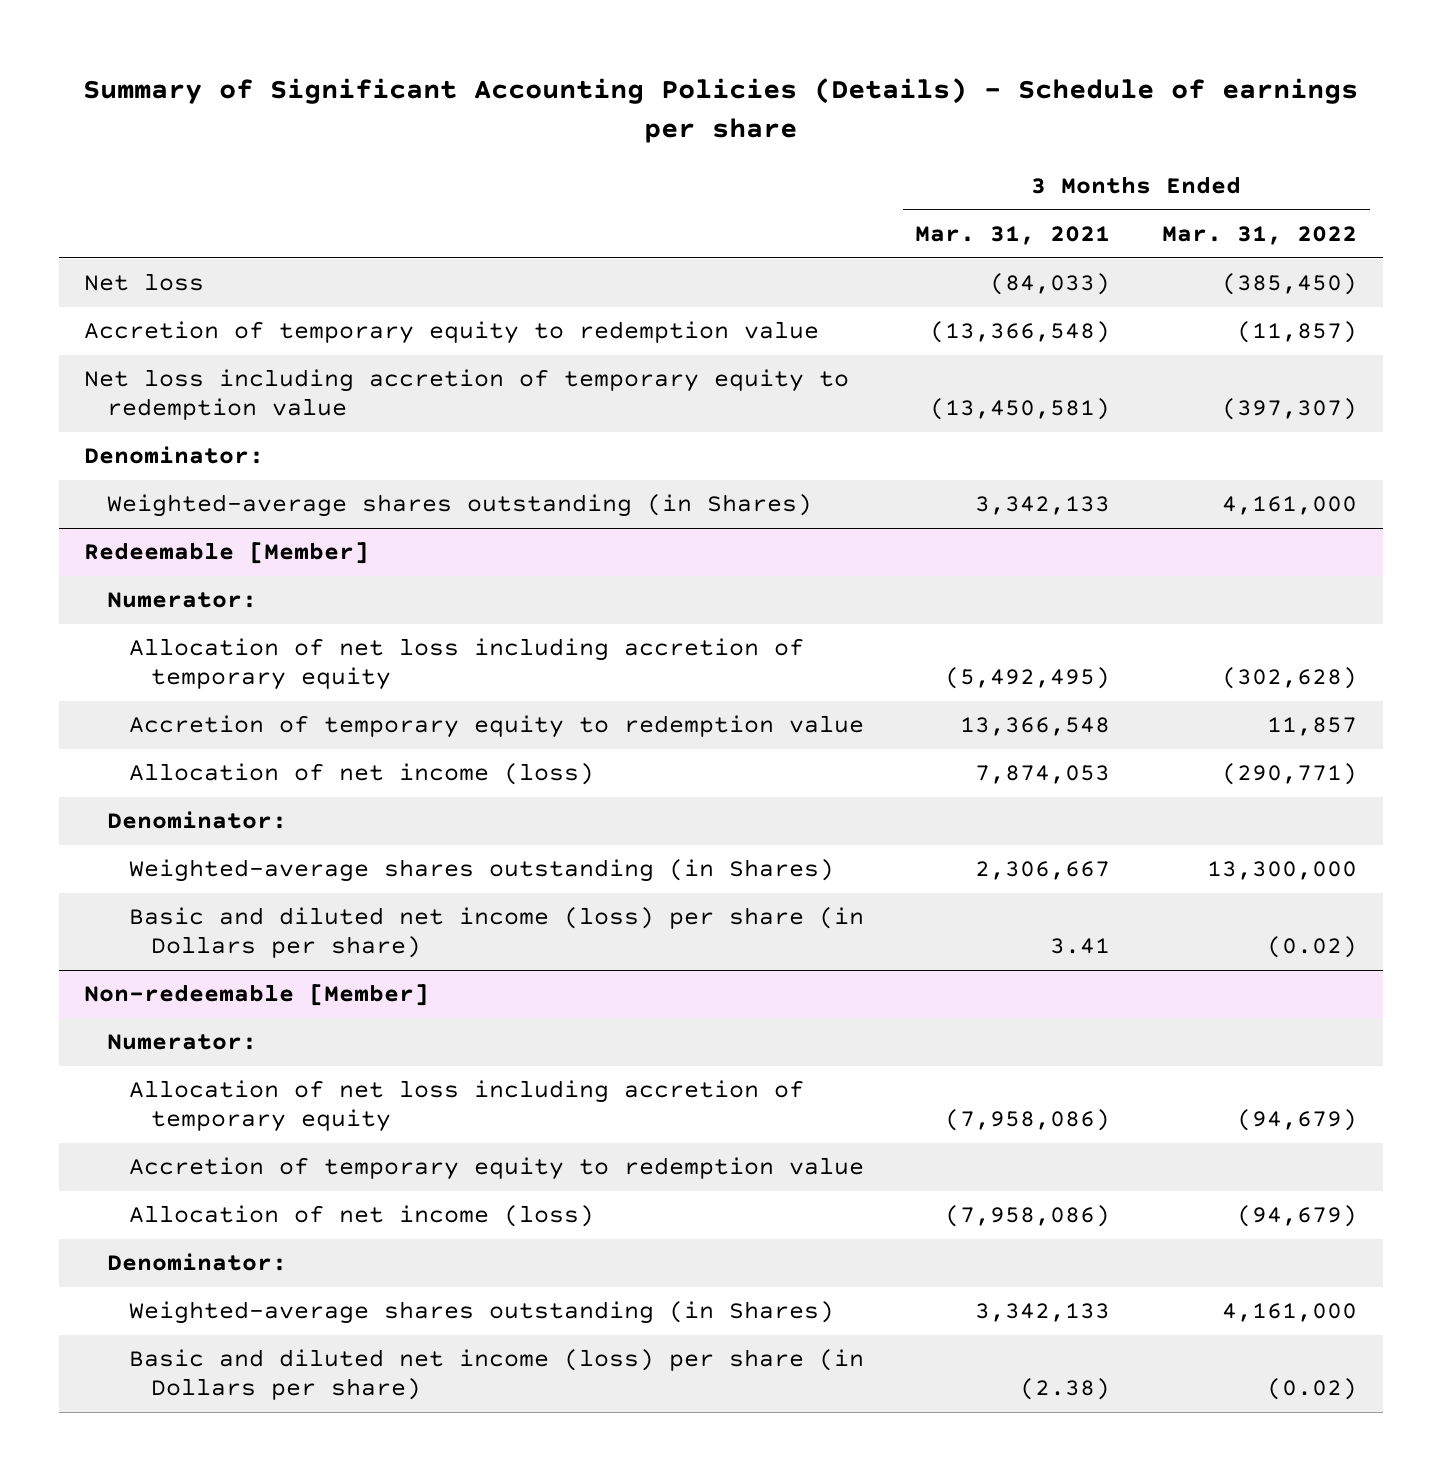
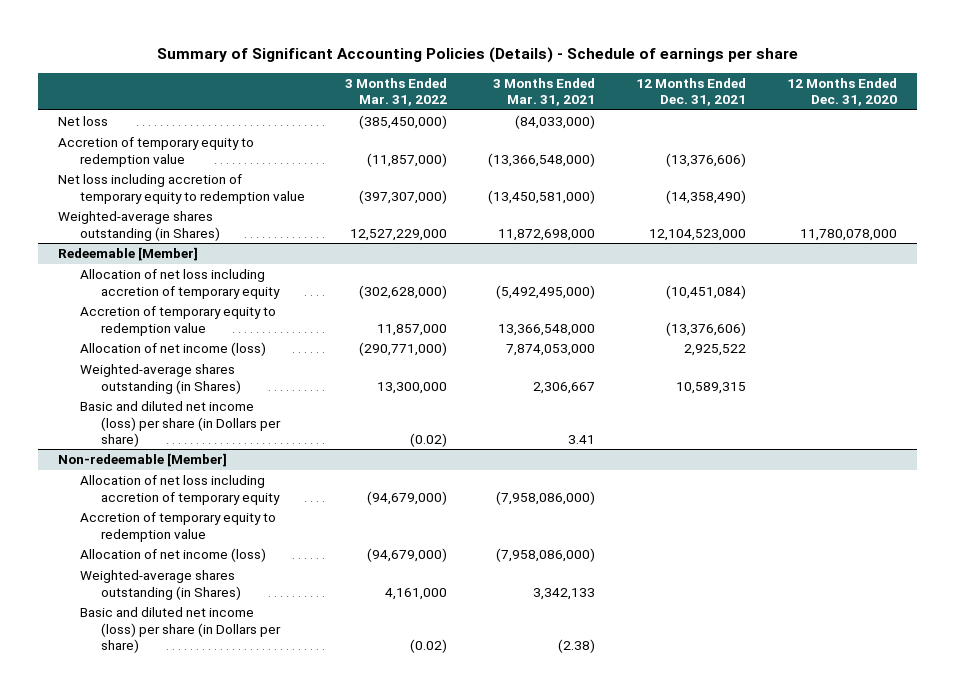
- | 3 Months Ended Mar. 31, 2021 | 3 Months Ended Mar. 31, 2022
+ | 3 Months Ended Mar. 31, 2022 | 3 Months Ended Mar. 31, 2021 | 12 Months Ended Dec. 31, 2021 | 12 Months Ended Dec. 31, 2020
- Net loss | (84,033) | (385,450)
- Accretion of temporary equity to redemption value | (13,366,548) | (11,857)
- Net loss including accretion of temporary equity to redemption value | (13,450,581) | (397,307)
- Denominator:
- Weighted-average shares outstanding (in Shares) | 3,342,133 | 4,161,000
+ Net loss | (385,450,000) | (84,033,000) | |
+ Accretion of temporary equity to redemption value | (11,857,000) | (13,366,548,000) | (13,376,606) |
+ Net loss including accretion of temporary equity to redemption value | (397,307,000) | (13,450,581,000) | (14,358,490) |
+ Weighted-average shares outstanding (in Shares) | 12,527,229,000 | 11,872,698,000 | 12,104,523,000 | 11,780,078,000
@ Redeemable [Member]
- Numerator:
- Allocation of net loss including accretion of temporary equity | (5,492,495) | (302,628)
- Accretion of temporary equity to redemption value | 13,366,548 | 11,857
- Allocation of net income (loss) | 7,874,053 | (290,771)
- Denominator:
+ Allocation of net loss including accretion of temporary equity | (302,628,000) | (5,492,495,000) | (10,451,084) |
+ Accretion of temporary equity to redemption value | 11,857,000 | 13,366,548,000 | (13,376,606) |
+ Allocation of net income (loss) | (290,771,000) | 7,874,053,000 | 2,925,522 |
@ Non-redeemable [Member]
- Numerator:
- Allocation of net loss including accretion of temporary equity | (7,958,086) | (94,679)
+ Allocation of net loss including accretion of temporary equity | (94,679,000) | (7,958,086,000) | |
- Allocation of net income (loss) | (7,958,086) | (94,679)
- Denominator:
+ Allocation of net income (loss) | (94,679,000) | (7,958,086,000) | |

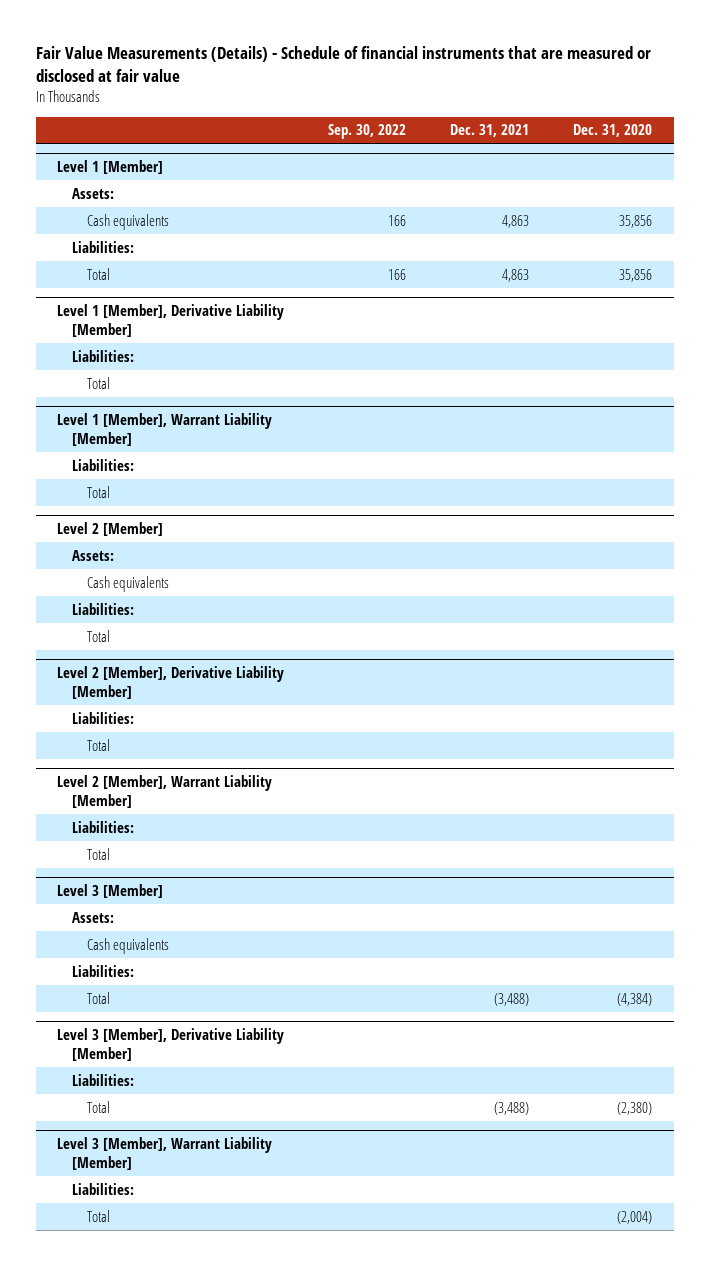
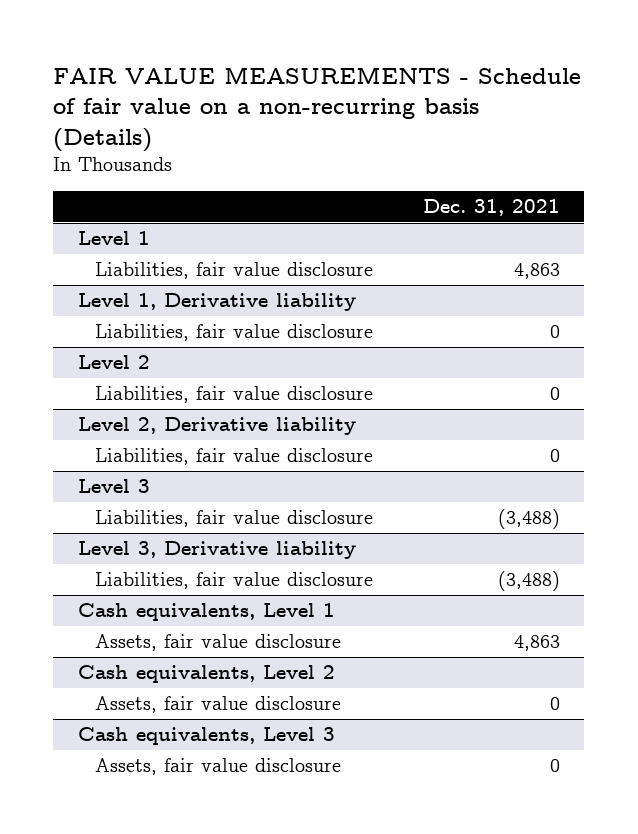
- Fair Value Measurements (Details) - Schedule of financial instruments that are measured or disclosed at fair value
+ FAIR VALUE MEASUREMENTS - Schedule of fair value on a non-recurring basis (Details)
- | Sep. 30, 2022 | Dec. 31, 2021 | Dec. 31, 2020
+ | Dec. 31, 2021
- Level 1 [Member]
- Assets:
- Cash equivalents | 166 | 4,863 | 35,856
- Liabilities:
- Total | 166 | 4,863 | 35,856
- Level 1 [Member], Derivative Liability [Member]
- Liabilities:
- Total
- Level 1 [Member], Warrant Liability [Member]
- Liabilities:
- Total
- Level 2 [Member]
- Assets:
- Cash equivalents
- Liabilities:
- Total
- Level 2 [Member], Derivative Liability [Member]
- Liabilities:
- Total
- Level 2 [Member], Warrant Liability [Member]
- Liabilities:
- Total
- Level 3 [Member]
- Assets:
- Cash equivalents
- Liabilities:
- Total | | (3,488) | (4,384)
- Level 3 [Member], Derivative Liability [Member]
- Liabilities:
- Total | | (3,488) | (2,380)
- Level 3 [Member], Warrant Liability [Member]
- Liabilities:
- Total | | | (2,004)
+ Level 1
+ Liabilities, fair value disclosure | 4,863
+ Level 1, Derivative liability
+ Liabilities, fair value disclosure | 0
+ Level 2
+ Liabilities, fair value disclosure | 0
+ Level 2, Derivative liability
+ Liabilities, fair value disclosure | 0
+ Level 3
+ Liabilities, fair value disclosure | (3,488)
+ Level 3, Derivative liability
+ Liabilities, fair value disclosure | (3,488)
+ Cash equivalents, Level 1
+ Assets, fair value disclosure | 4,863
+ Cash equivalents, Level 2
+ Assets, fair value disclosure | 0
+ Cash equivalents, Level 3
+ Assets, fair value disclosure | 0

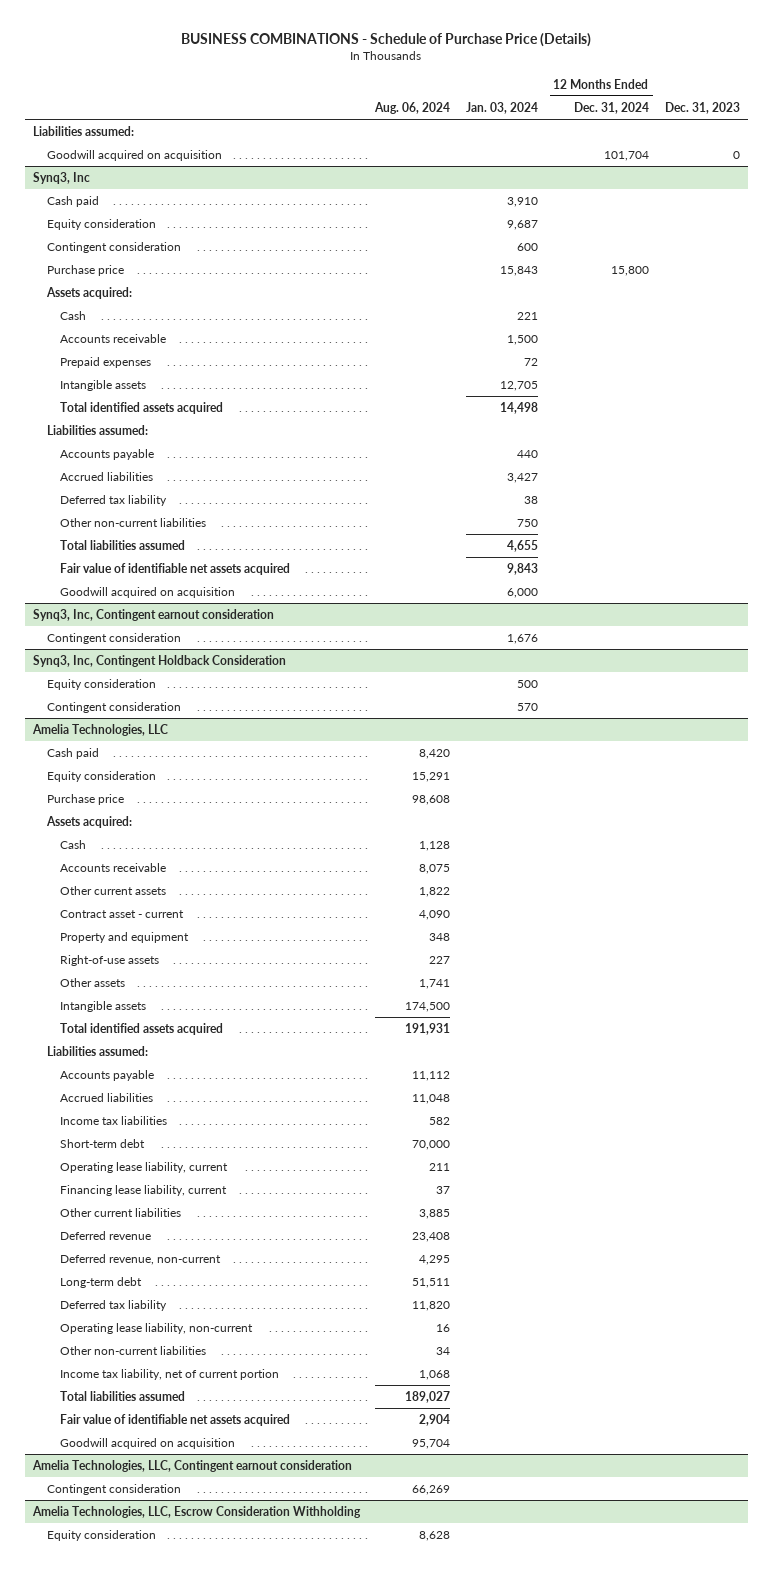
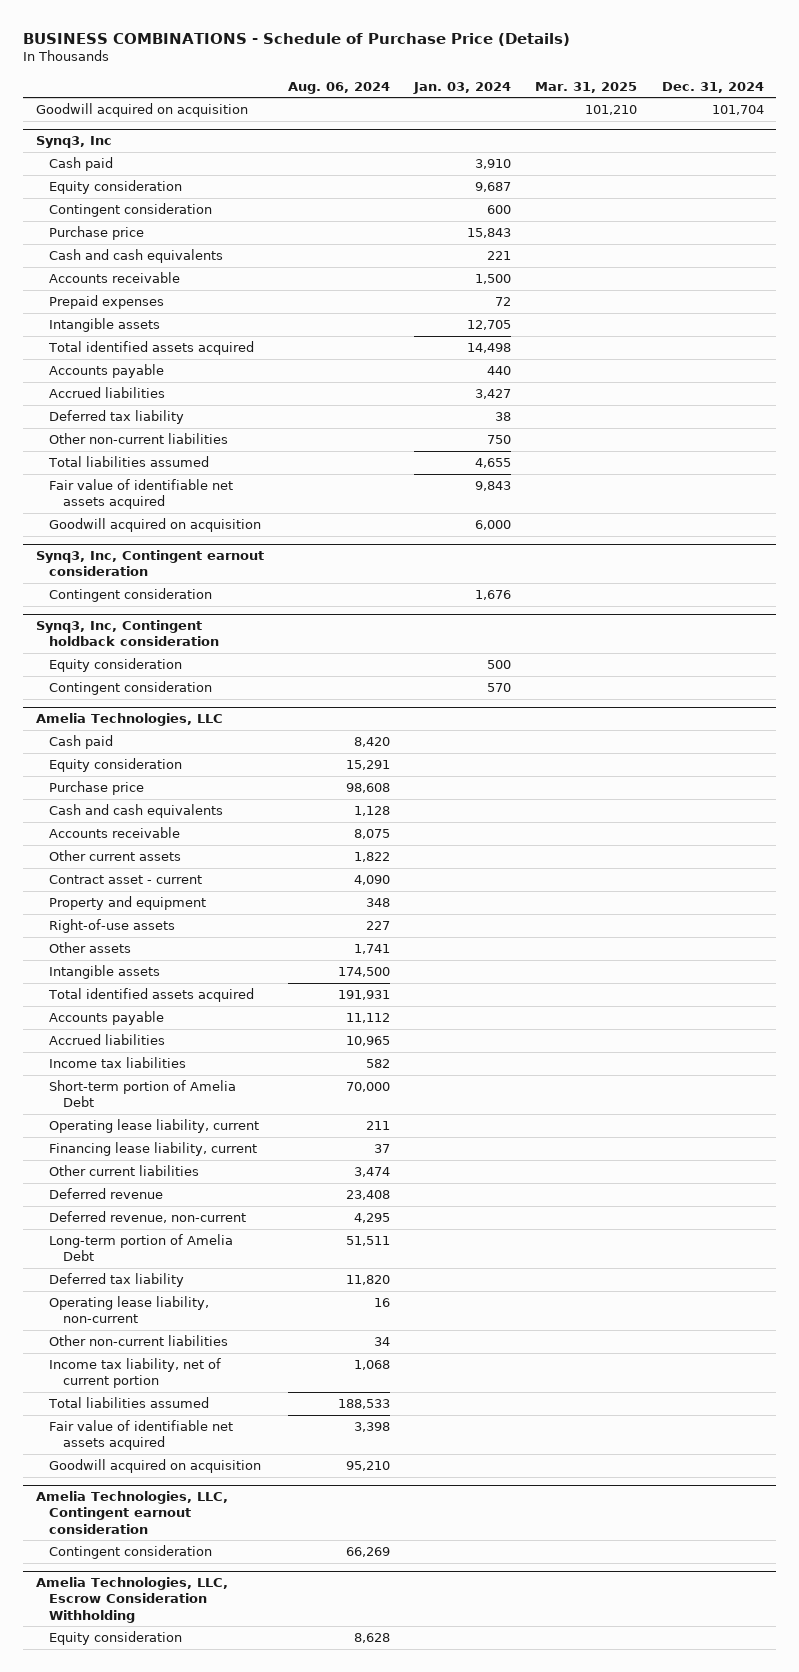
- | Aug. 06, 2024 | Jan. 03, 2024 | 12 Months Ended Dec. 31, 2024 | Dec. 31, 2023
+ | Aug. 06, 2024 | Jan. 03, 2024 | Mar. 31, 2025 | Dec. 31, 2024
- Liabilities assumed:
@ Synq3, Inc
- Assets acquired:
- Cash | | 221 | |
+ Cash and cash equivalents | | 221 | |
- Liabilities assumed:
- Synq3, Inc, Contingent Holdback Consideration
+ Synq3, Inc, Contingent holdback consideration
@ Amelia Technologies, LLC
- Assets acquired:
- Cash | 1,128 | | |
+ Cash and cash equivalents | 1,128 | | |
- Liabilities assumed:
- Accrued liabilities | 11,048 | | |
+ Accrued liabilities | 10,965 | | |
- Short-term debt | 70,000 | | |
+ Short-term portion of Amelia Debt | 70,000 | | |
- Other current liabilities | 3,885 | | |
+ Other current liabilities | 3,474 | | |
- Long-term debt | 51,511 | | |
+ Long-term portion of Amelia Debt | 51,511 | | |
- Total liabilities assumed | 189,027 | | |
- Fair value of identifiable net assets acquired | 2,904 | | |
- Goodwill acquired on acquisition | 95,704 | | |
+ Total liabilities assumed | 188,533 | | |
+ Fair value of identifiable net assets acquired | 3,398 | | |
+ Goodwill acquired on acquisition | 95,210 | | |

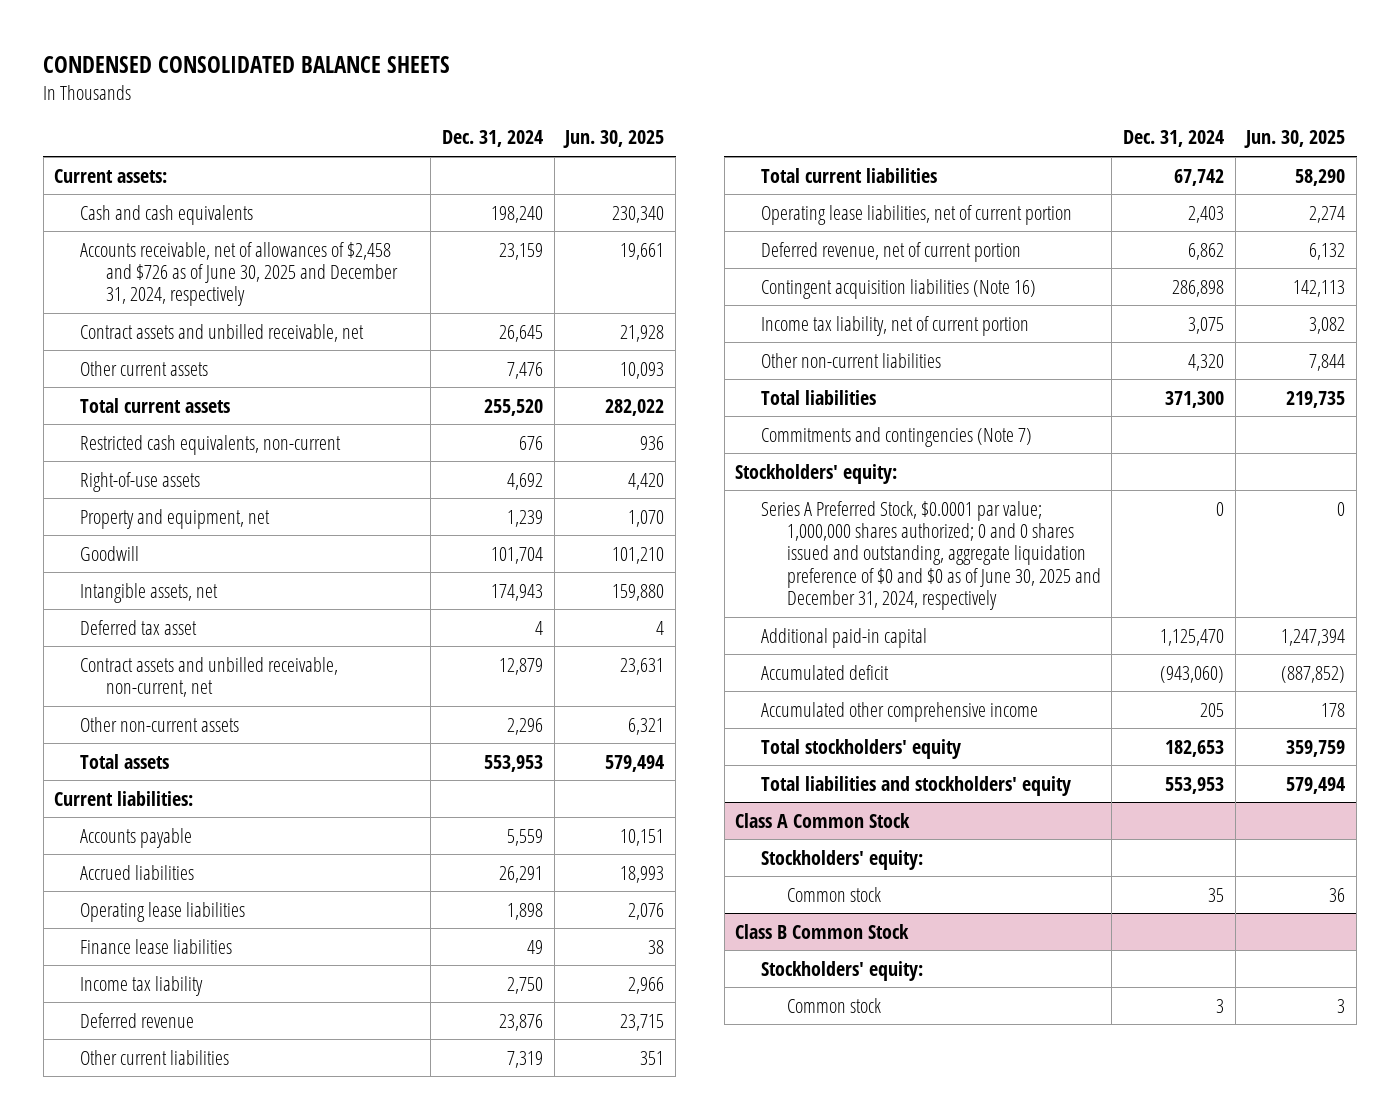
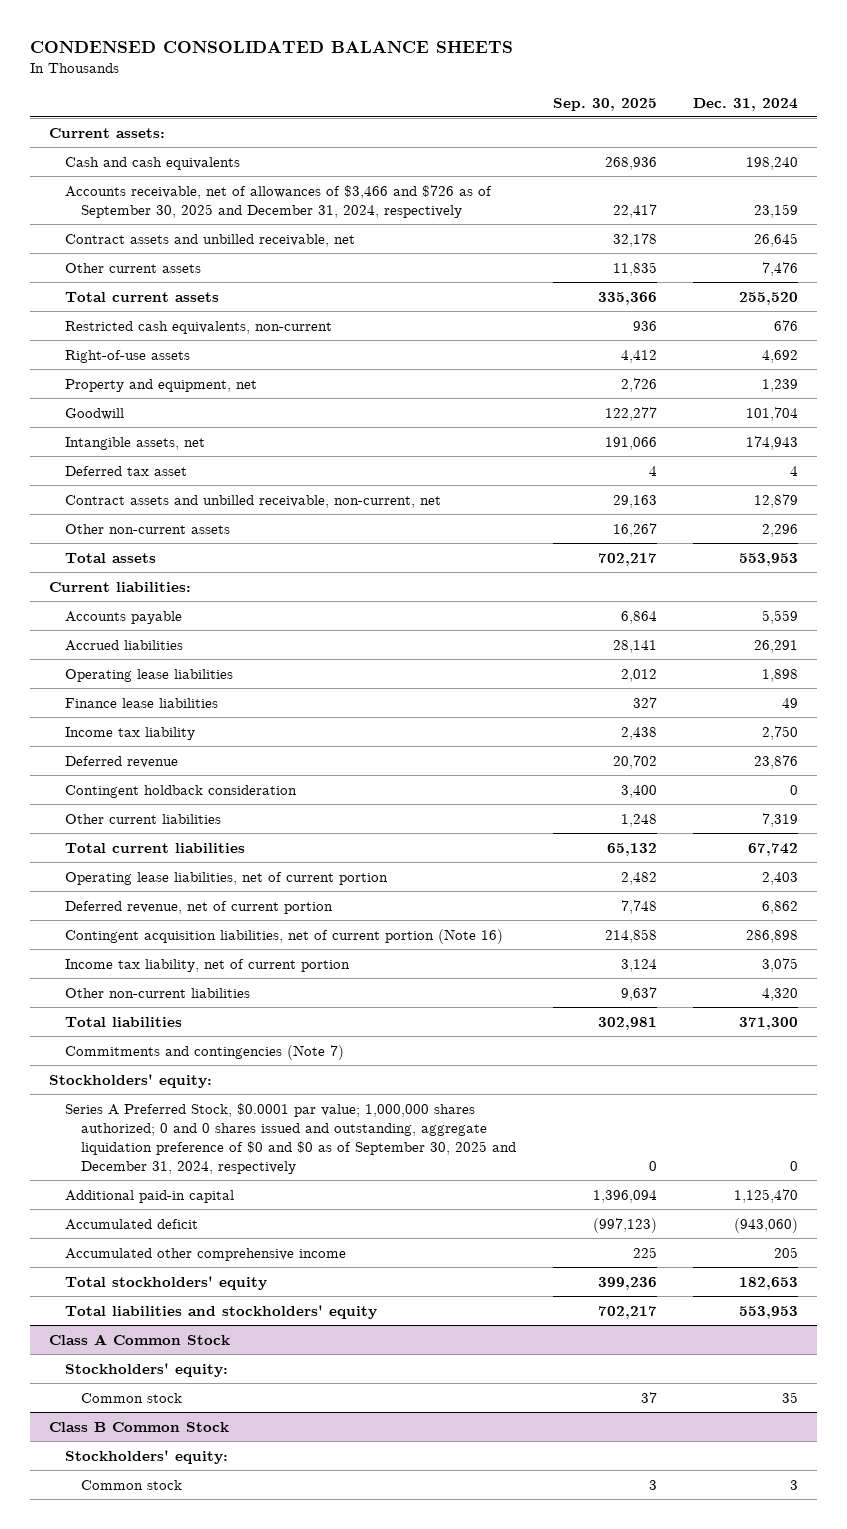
- | Dec. 31, 2024 | Jun. 30, 2025
+ | Sep. 30, 2025 | Dec. 31, 2024
- Accounts receivable, net of allowances of $2,458 and $726 as of June 30, 2025 and December 31, 2024, respectively | 23,159 | 19,661
+ Accounts receivable, net of allowances of $3,466 and $726 as of September 30, 2025 and December 31, 2024, respectively | 22,417 | 23,159
+ Contingent holdback consideration | 3,400 | 0
- Contingent acquisition liabilities (Note 16) | 286,898 | 142,113
+ Contingent acquisition liabilities, net of current portion (Note 16) | 214,858 | 286,898
- Series A Preferred Stock, $0.0001 par value; 1,000,000 shares authorized; 0 and 0 shares issued and outstanding, aggregate liquidation preference of $0 and $0 as of June 30, 2025 and December 31, 2024, respectively | 0 | 0
+ Series A Preferred Stock, $0.0001 par value; 1,000,000 shares authorized; 0 and 0 shares issued and outstanding, aggregate liquidation preference of $0 and $0 as of September 30, 2025 and December 31, 2024, respectively | 0 | 0

